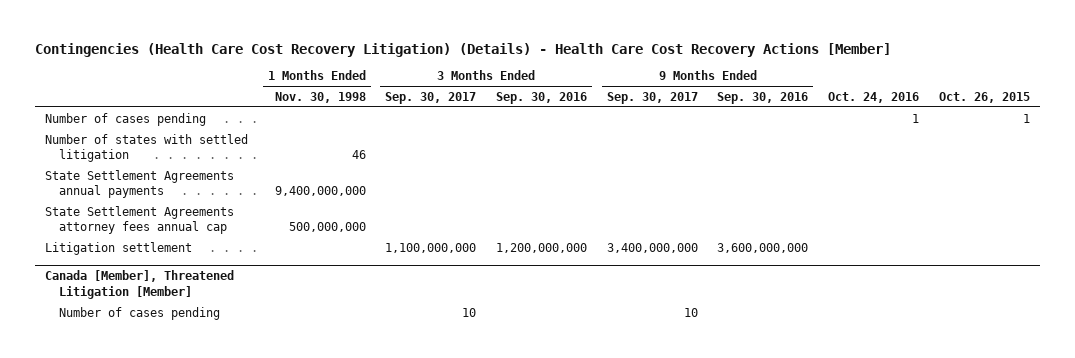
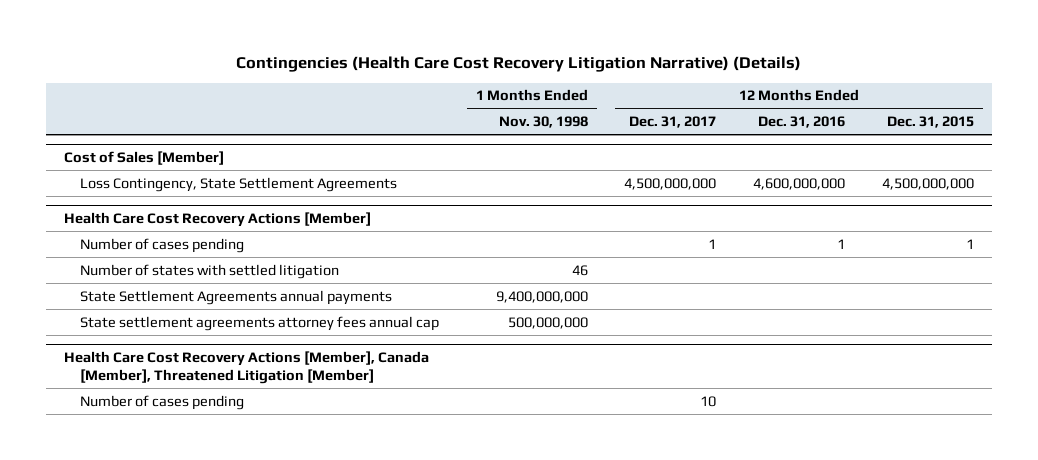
- Contingencies (Health Care Cost Recovery Litigation) (Details) - Health Care Cost Recovery Actions [Member]
+ Contingencies (Health Care Cost Recovery Litigation Narrative) (Details)
- | 1 Months Ended Nov. 30, 1998 | 3 Months Ended Sep. 30, 2017 | 3 Months Ended Sep. 30, 2016 | 9 Months Ended Sep. 30, 2017 | 9 Months Ended Sep. 30, 2016 | Oct. 24, 2016 | Oct. 26, 2015
+ | 1 Months Ended Nov. 30, 1998 | 12 Months Ended Dec. 31, 2017 | 12 Months Ended Dec. 31, 2016 | 12 Months Ended Dec. 31, 2015
+ Cost of Sales [Member]
+ Loss Contingency, State Settlement Agreements | | 4,500,000,000 | 4,600,000,000 | 4,500,000,000
+ Health Care Cost Recovery Actions [Member]
- State Settlement Agreements attorney fees annual cap | 500,000,000 | | | | | |
- Litigation settlement | | 1,100,000,000 | 1,200,000,000 | 3,400,000,000 | 3,600,000,000 | |
- Canada [Member], Threatened Litigation [Member]
+ State settlement agreements attorney fees annual cap | 500,000,000 | | |
+ Health Care Cost Recovery Actions [Member], Canada [Member], Threatened Litigation [Member]

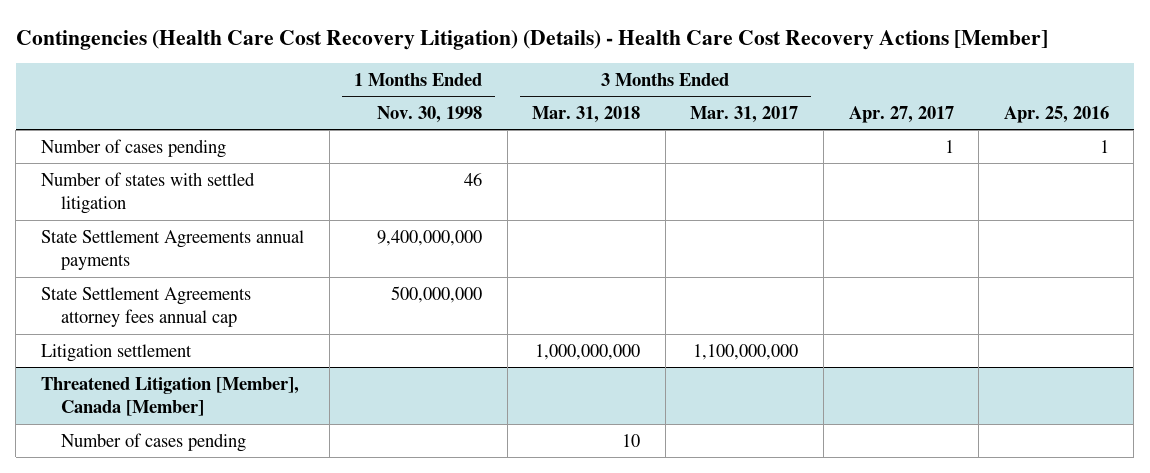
- Contingencies (Health Care Cost Recovery Litigation Narrative) (Details)
+ Contingencies (Health Care Cost Recovery Litigation) (Details) - Health Care Cost Recovery Actions [Member]
- | 1 Months Ended Nov. 30, 1998 | 12 Months Ended Dec. 31, 2017 | 12 Months Ended Dec. 31, 2016 | 12 Months Ended Dec. 31, 2015
+ | 1 Months Ended Nov. 30, 1998 | 3 Months Ended Mar. 31, 2018 | 3 Months Ended Mar. 31, 2017 | Apr. 27, 2017 | Apr. 25, 2016
- Cost of Sales [Member]
- Loss Contingency, State Settlement Agreements | | 4,500,000,000 | 4,600,000,000 | 4,500,000,000
- Health Care Cost Recovery Actions [Member]
- State settlement agreements attorney fees annual cap | 500,000,000 | | |
- Health Care Cost Recovery Actions [Member], Canada [Member], Threatened Litigation [Member]
+ State Settlement Agreements attorney fees annual cap | 500,000,000 | | | |
+ Litigation settlement | | 1,000,000,000 | 1,100,000,000 | |
+ Threatened Litigation [Member], Canada [Member]

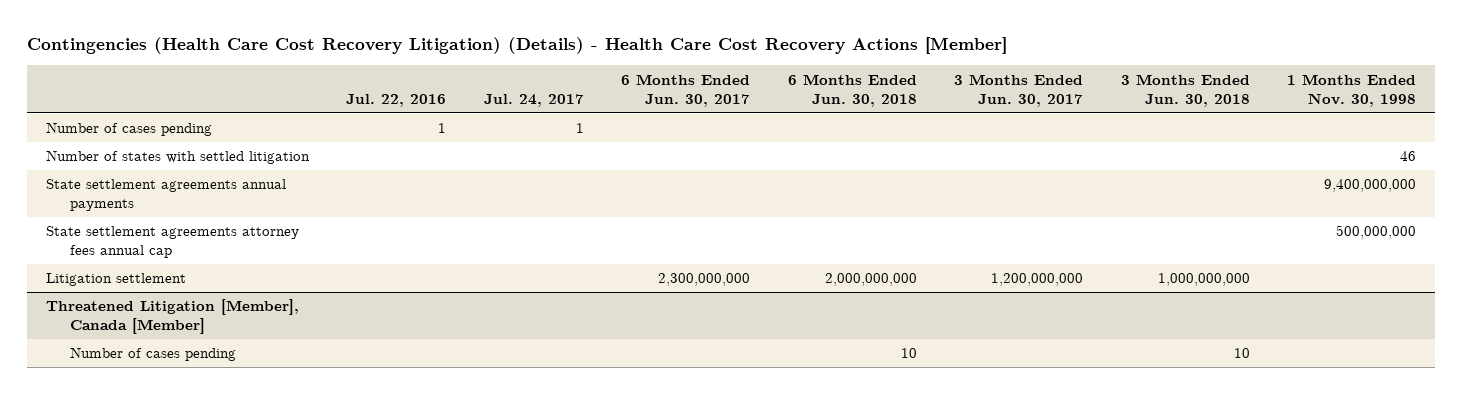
- | 1 Months Ended Nov. 30, 1998 | 3 Months Ended Mar. 31, 2018 | 3 Months Ended Mar. 31, 2017 | Apr. 27, 2017 | Apr. 25, 2016
+ | Jul. 22, 2016 | Jul. 24, 2017 | 6 Months Ended Jun. 30, 2017 | 6 Months Ended Jun. 30, 2018 | 3 Months Ended Jun. 30, 2017 | 3 Months Ended Jun. 30, 2018 | 1 Months Ended Nov. 30, 1998
- State Settlement Agreements annual payments | 9,400,000,000 | | | |
- State Settlement Agreements attorney fees annual cap | 500,000,000 | | | |
+ State settlement agreements annual payments | | | | | | | 9,400,000,000
+ State settlement agreements attorney fees annual cap | | | | | | | 500,000,000

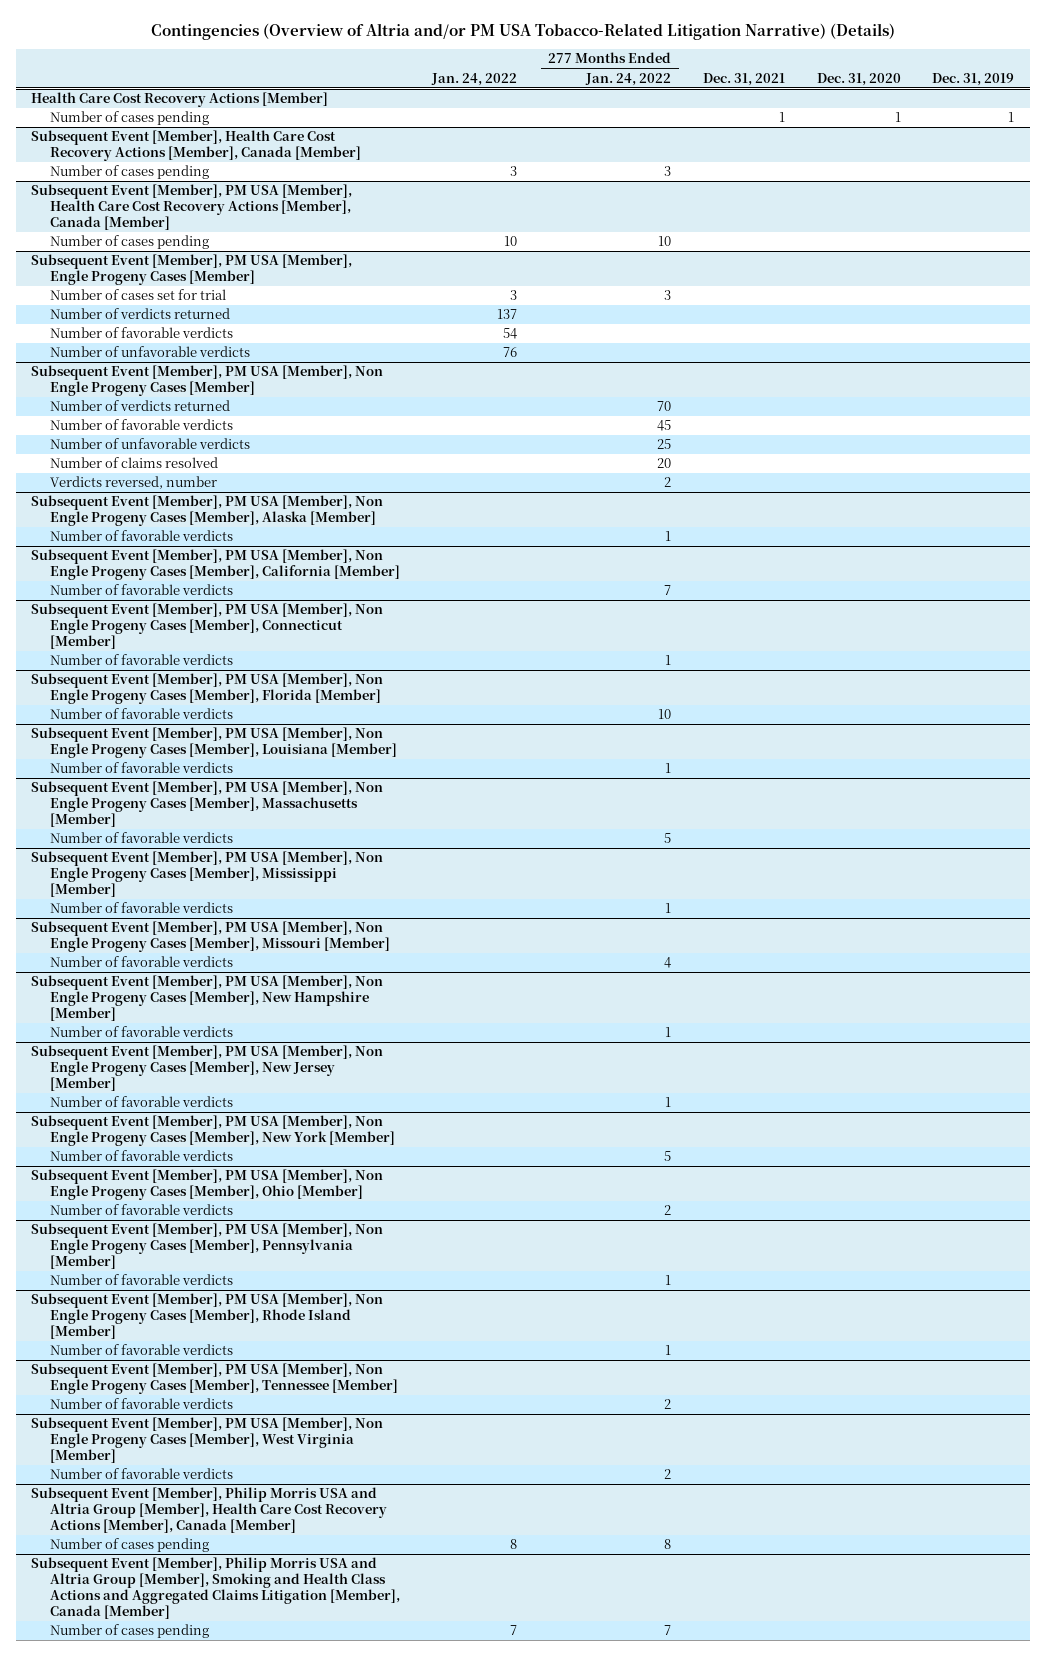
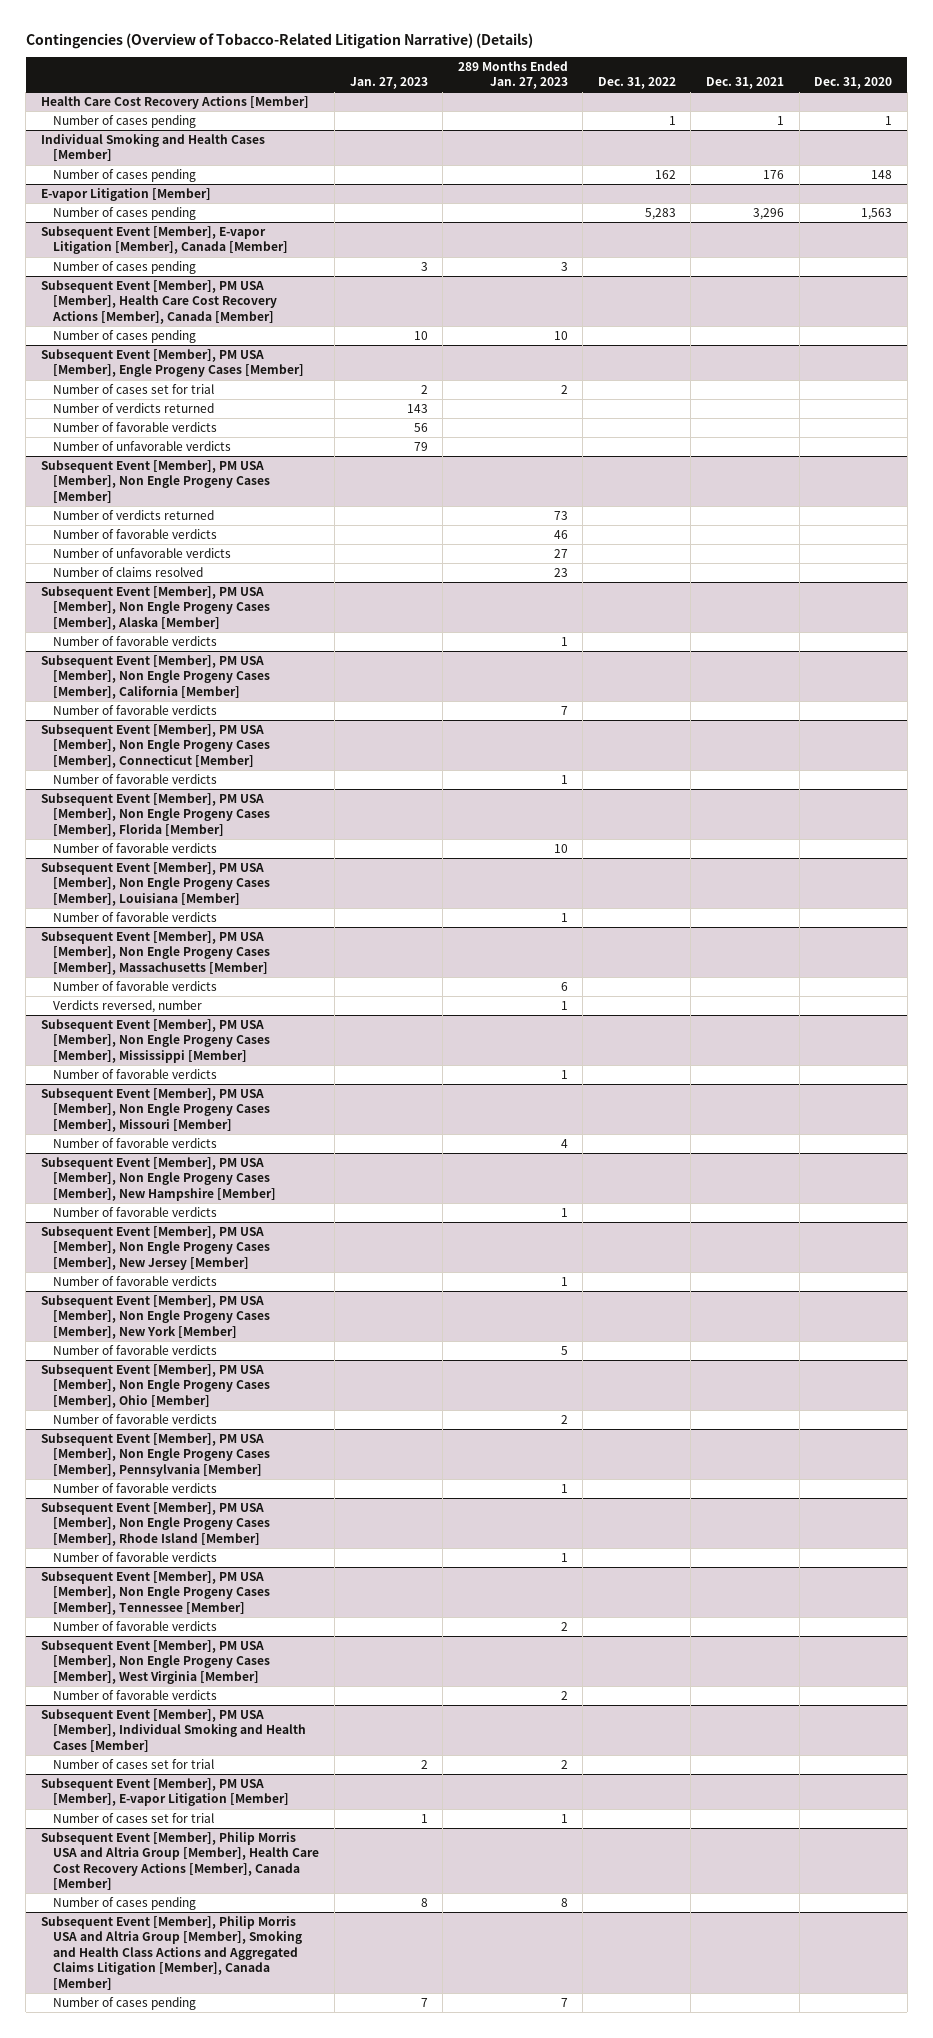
- Contingencies (Overview of Altria and/or PM USA Tobacco-Related Litigation Narrative) (Details)
+ Contingencies (Overview of Tobacco-Related Litigation Narrative) (Details)
- | Jan. 24, 2022 | 277 Months Ended Jan. 24, 2022 | Dec. 31, 2021 | Dec. 31, 2020 | Dec. 31, 2019
+ | Jan. 27, 2023 | 289 Months Ended Jan. 27, 2023 | Dec. 31, 2022 | Dec. 31, 2021 | Dec. 31, 2020
- Subsequent Event [Member], Health Care Cost Recovery Actions [Member], Canada [Member]
- Number of cases pending | 3 | 3 | | |
+ Individual Smoking and Health Cases [Member]
+ Number of cases pending | | | 162 | 176 | 148
+ E-vapor Litigation [Member]
+ Number of cases pending | | | 5,283 | 3,296 | 1,563
+ Subsequent Event [Member], E-vapor Litigation [Member], Canada [Member]
+ Number of cases pending | 3 | 3 | | |
@ Subsequent Event [Member], PM USA [Member], Non Engle Progeny Cases [Member]
- Verdicts reversed, number | | 2 | | |
@ Subsequent Event [Member], PM USA [Member], Non Engle Progeny Cases [Member], Massachusetts [Member]
+ Verdicts reversed, number | | 1 | | |
+ Subsequent Event [Member], PM USA [Member], Individual Smoking and Health Cases [Member]
+ Number of cases set for trial | 2 | 2 | | |
+ Subsequent Event [Member], PM USA [Member], E-vapor Litigation [Member]
+ Number of cases set for trial | 1 | 1 | | |

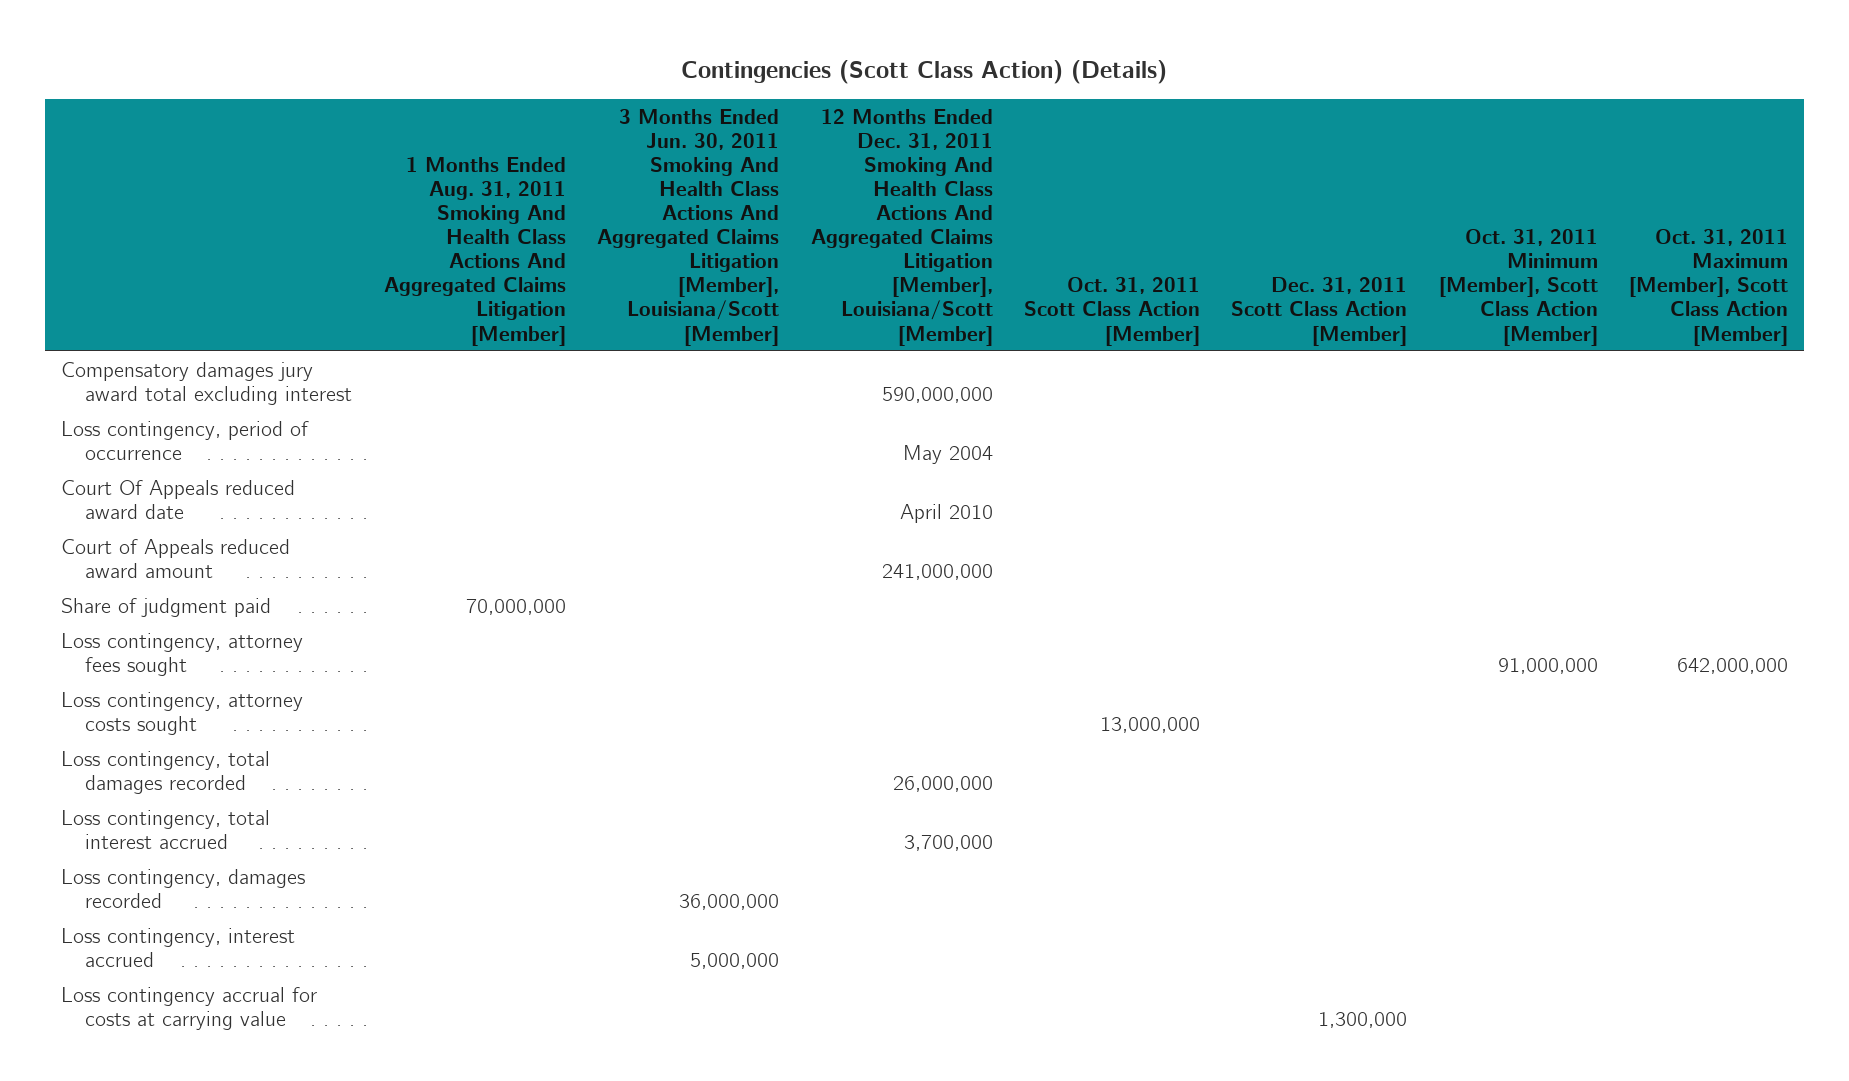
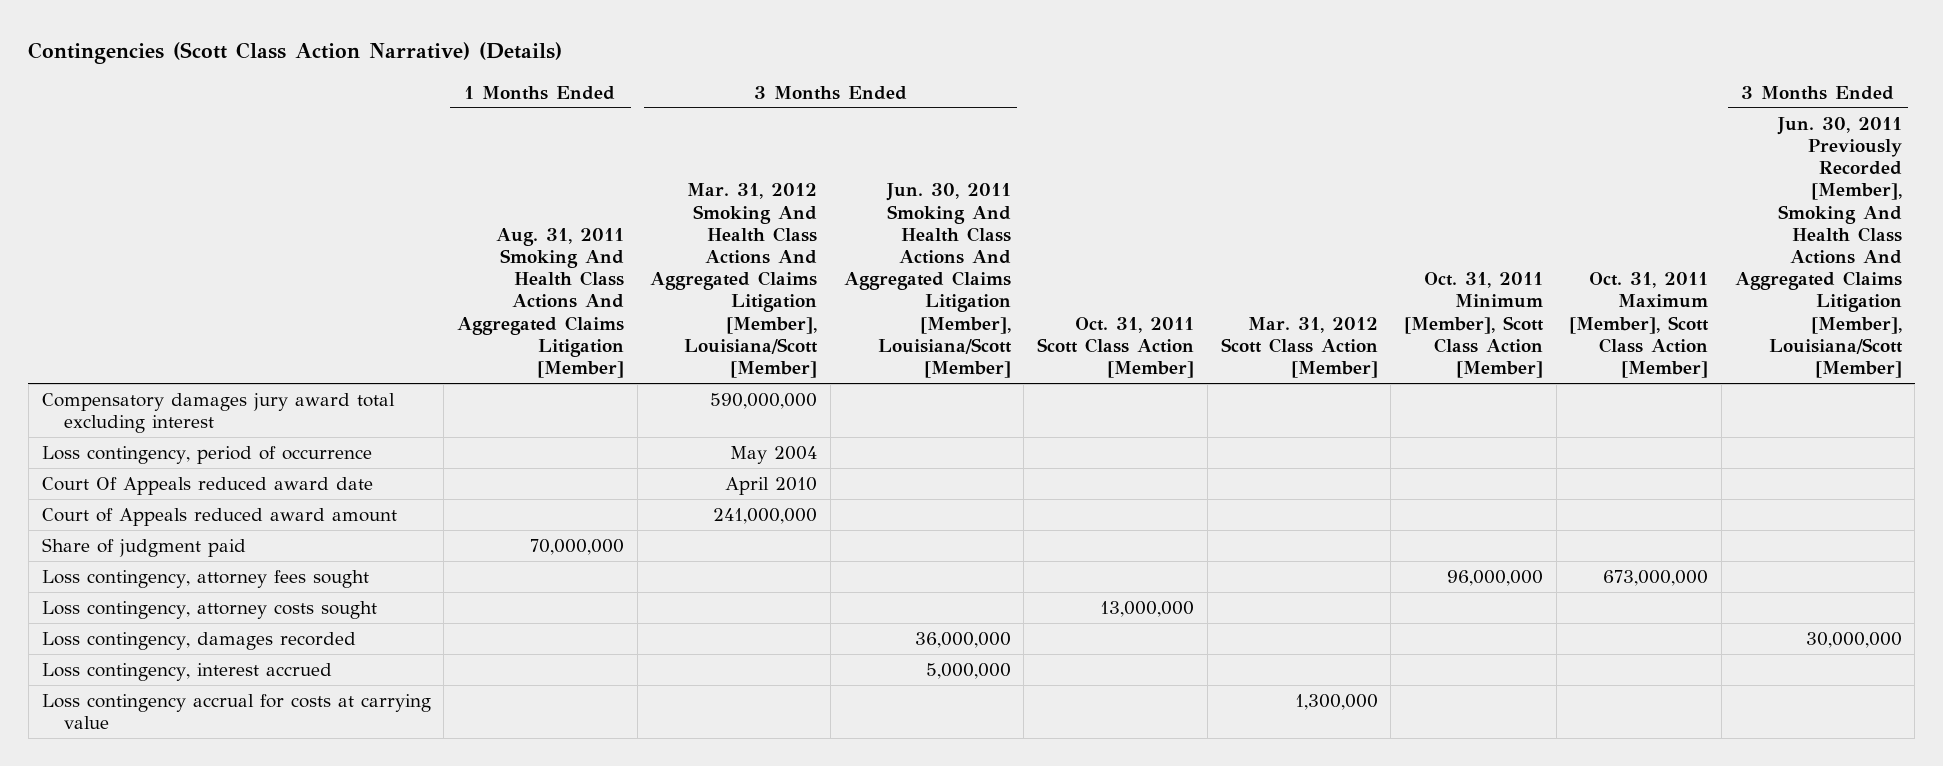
- Contingencies (Scott Class Action) (Details)
+ Contingencies (Scott Class Action Narrative) (Details)
- | 1 Months Ended Aug. 31, 2011 Smoking And Health Class Actions And Aggregated Claims Litigation [Member] | 3 Months Ended Jun. 30, 2011 Smoking And Health Class Actions And Aggregated Claims Litigation [Member], Louisiana/Scott [Member] | 12 Months Ended Dec. 31, 2011 Smoking And Health Class Actions And Aggregated Claims Litigation [Member], Louisiana/Scott [Member] | Oct. 31, 2011 Scott Class Action [Member] | Dec. 31, 2011 Scott Class Action [Member] | Oct. 31, 2011 Minimum [Member], Scott Class Action [Member] | Oct. 31, 2011 Maximum [Member], Scott Class Action [Member]
+ | 1 Months Ended Aug. 31, 2011 Smoking And Health Class Actions And Aggregated Claims Litigation [Member] | 3 Months Ended Mar. 31, 2012 Smoking And Health Class Actions And Aggregated Claims Litigation [Member], Louisiana/Scott [Member] | 3 Months Ended Jun. 30, 2011 Smoking And Health Class Actions And Aggregated Claims Litigation [Member], Louisiana/Scott [Member] | Oct. 31, 2011 Scott Class Action [Member] | Mar. 31, 2012 Scott Class Action [Member] | Oct. 31, 2011 Minimum [Member], Scott Class Action [Member] | Oct. 31, 2011 Maximum [Member], Scott Class Action [Member] | 3 Months Ended Jun. 30, 2011 Previously Recorded [Member], Smoking And Health Class Actions And Aggregated Claims Litigation [Member], Louisiana/Scott [Member]
- Loss contingency, attorney fees sought | | | | | | 91,000,000 | 642,000,000
+ Loss contingency, attorney fees sought | | | | | | 96,000,000 | 673,000,000 |
- Loss contingency, total damages recorded | | | 26,000,000 | | | |
- Loss contingency, total interest accrued | | | 3,700,000 | | | |

